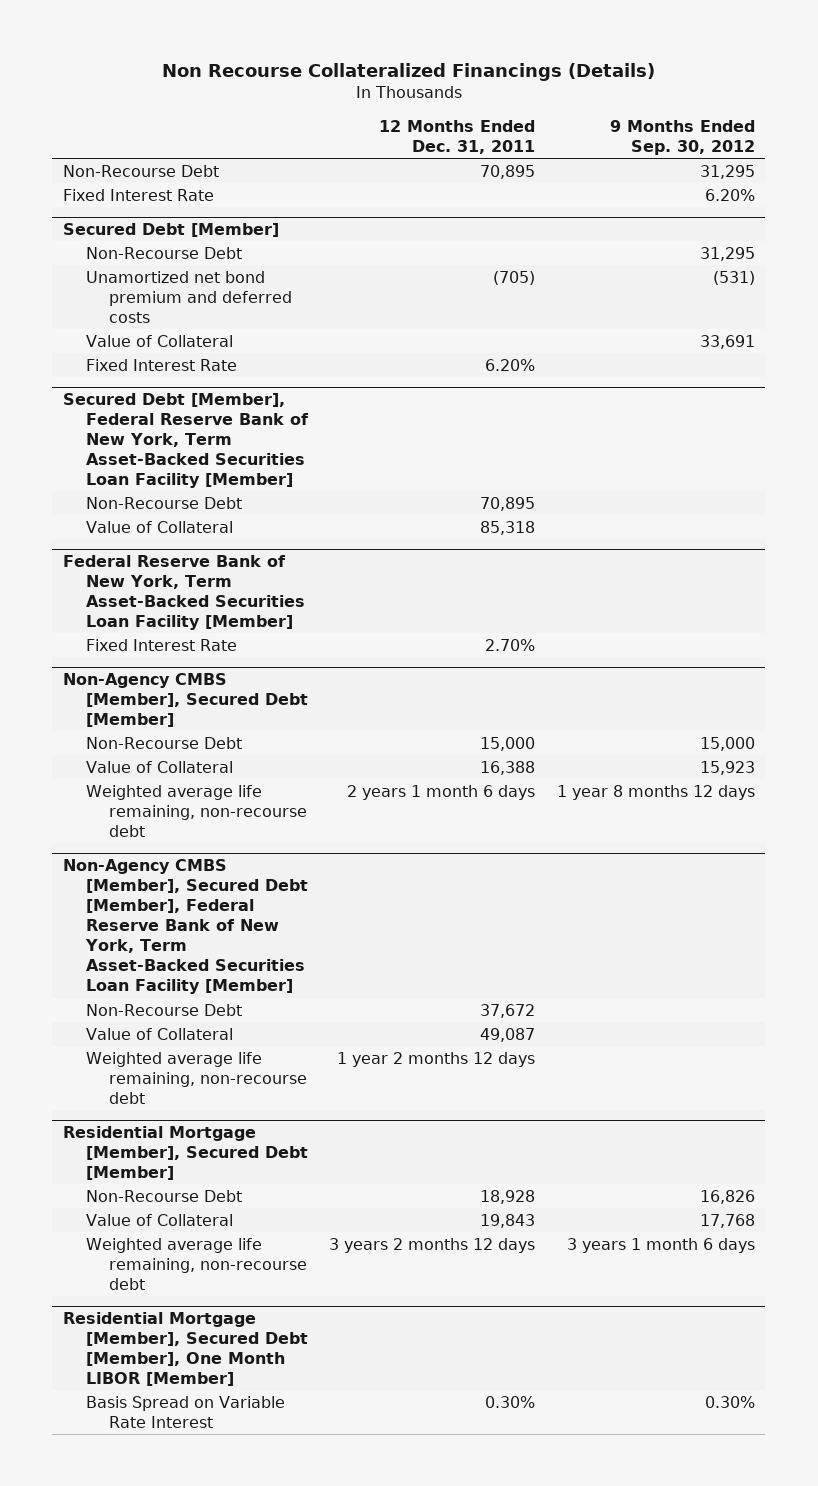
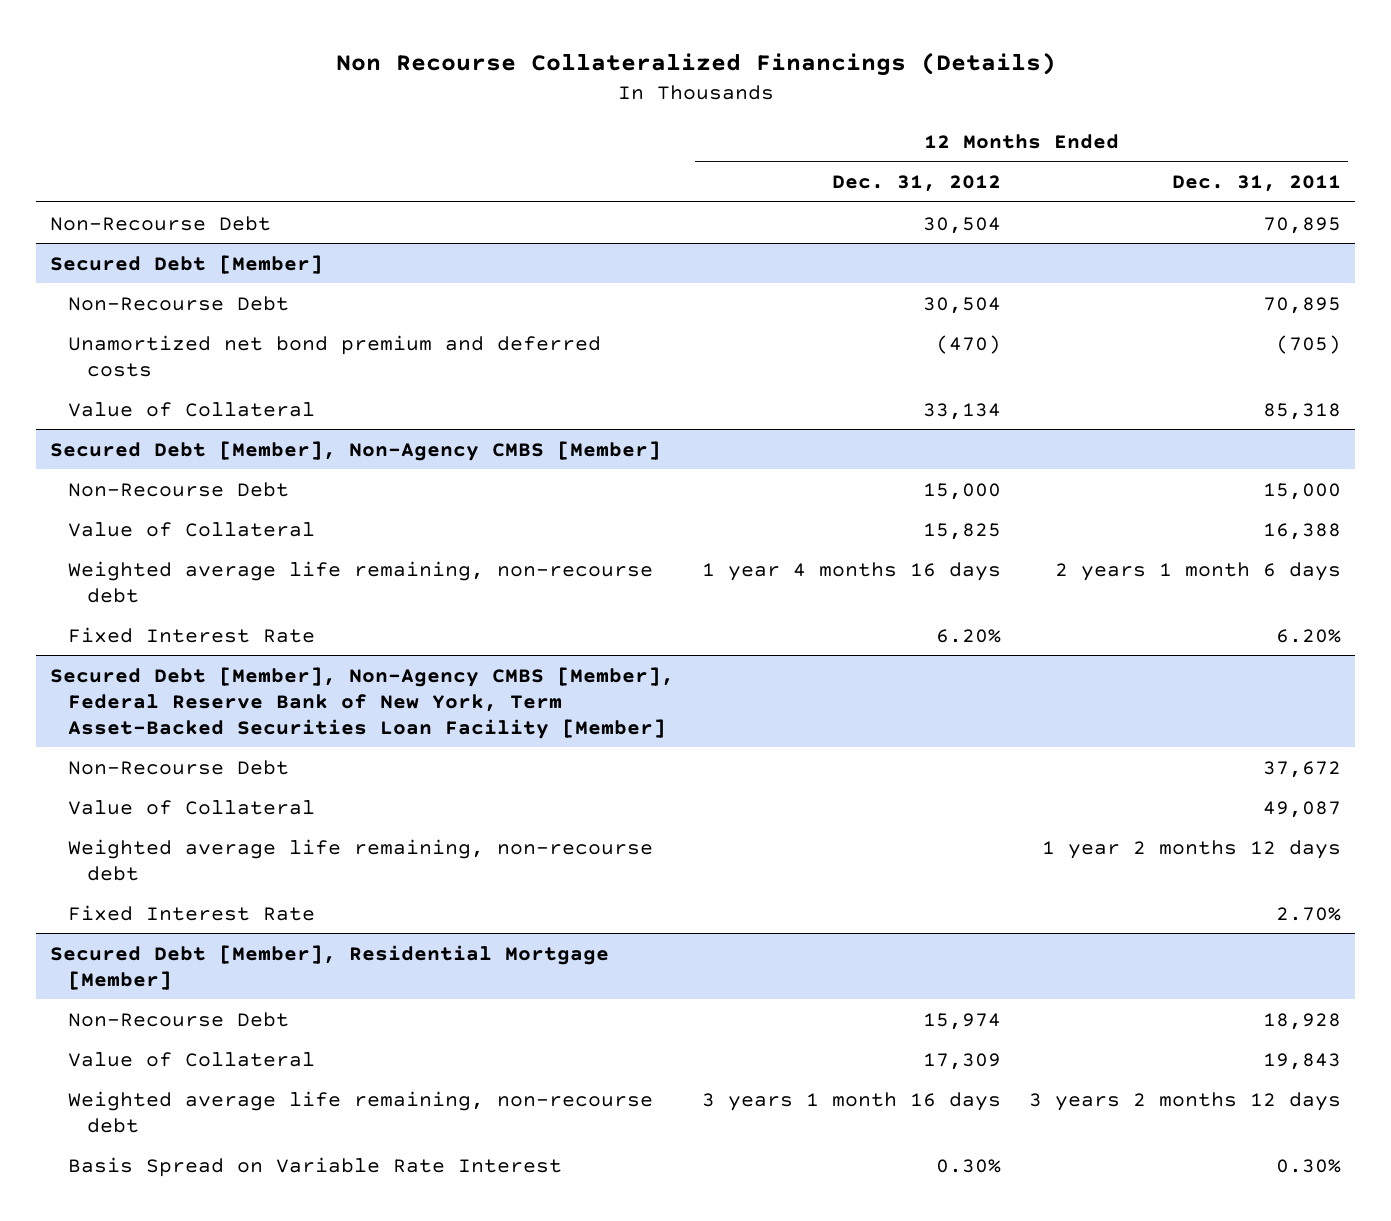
- | 12 Months Ended Dec. 31, 2011 | 9 Months Ended Sep. 30, 2012
+ | 12 Months Ended Dec. 31, 2012 | 12 Months Ended Dec. 31, 2011
- Fixed Interest Rate | | 6.20%
@ Secured Debt [Member]
- Non-Recourse Debt | | 31,295
- Value of Collateral | | 33,691
- Fixed Interest Rate | 6.20% |
- Secured Debt [Member], Federal Reserve Bank of New York, Term Asset-Backed Securities Loan Facility [Member]
@ Secured Debt [Member]
moved down: Unamortized net bond premium and deferred costs | (470) | (705)
- Federal Reserve Bank of New York, Term Asset-Backed Securities Loan Facility [Member]
- Fixed Interest Rate | 2.70% |
- Non-Agency CMBS [Member], Secured Debt [Member]
+ Secured Debt [Member], Non-Agency CMBS [Member]
- Non-Agency CMBS [Member], Secured Debt [Member], Federal Reserve Bank of New York, Term Asset-Backed Securities Loan Facility [Member]
+ Fixed Interest Rate | 6.20% | 6.20%
+ Secured Debt [Member], Non-Agency CMBS [Member], Federal Reserve Bank of New York, Term Asset-Backed Securities Loan Facility [Member]
- Residential Mortgage [Member], Secured Debt [Member]
+ Fixed Interest Rate | | 2.70%
+ Secured Debt [Member], Residential Mortgage [Member]
- Residential Mortgage [Member], Secured Debt [Member], One Month LIBOR [Member]

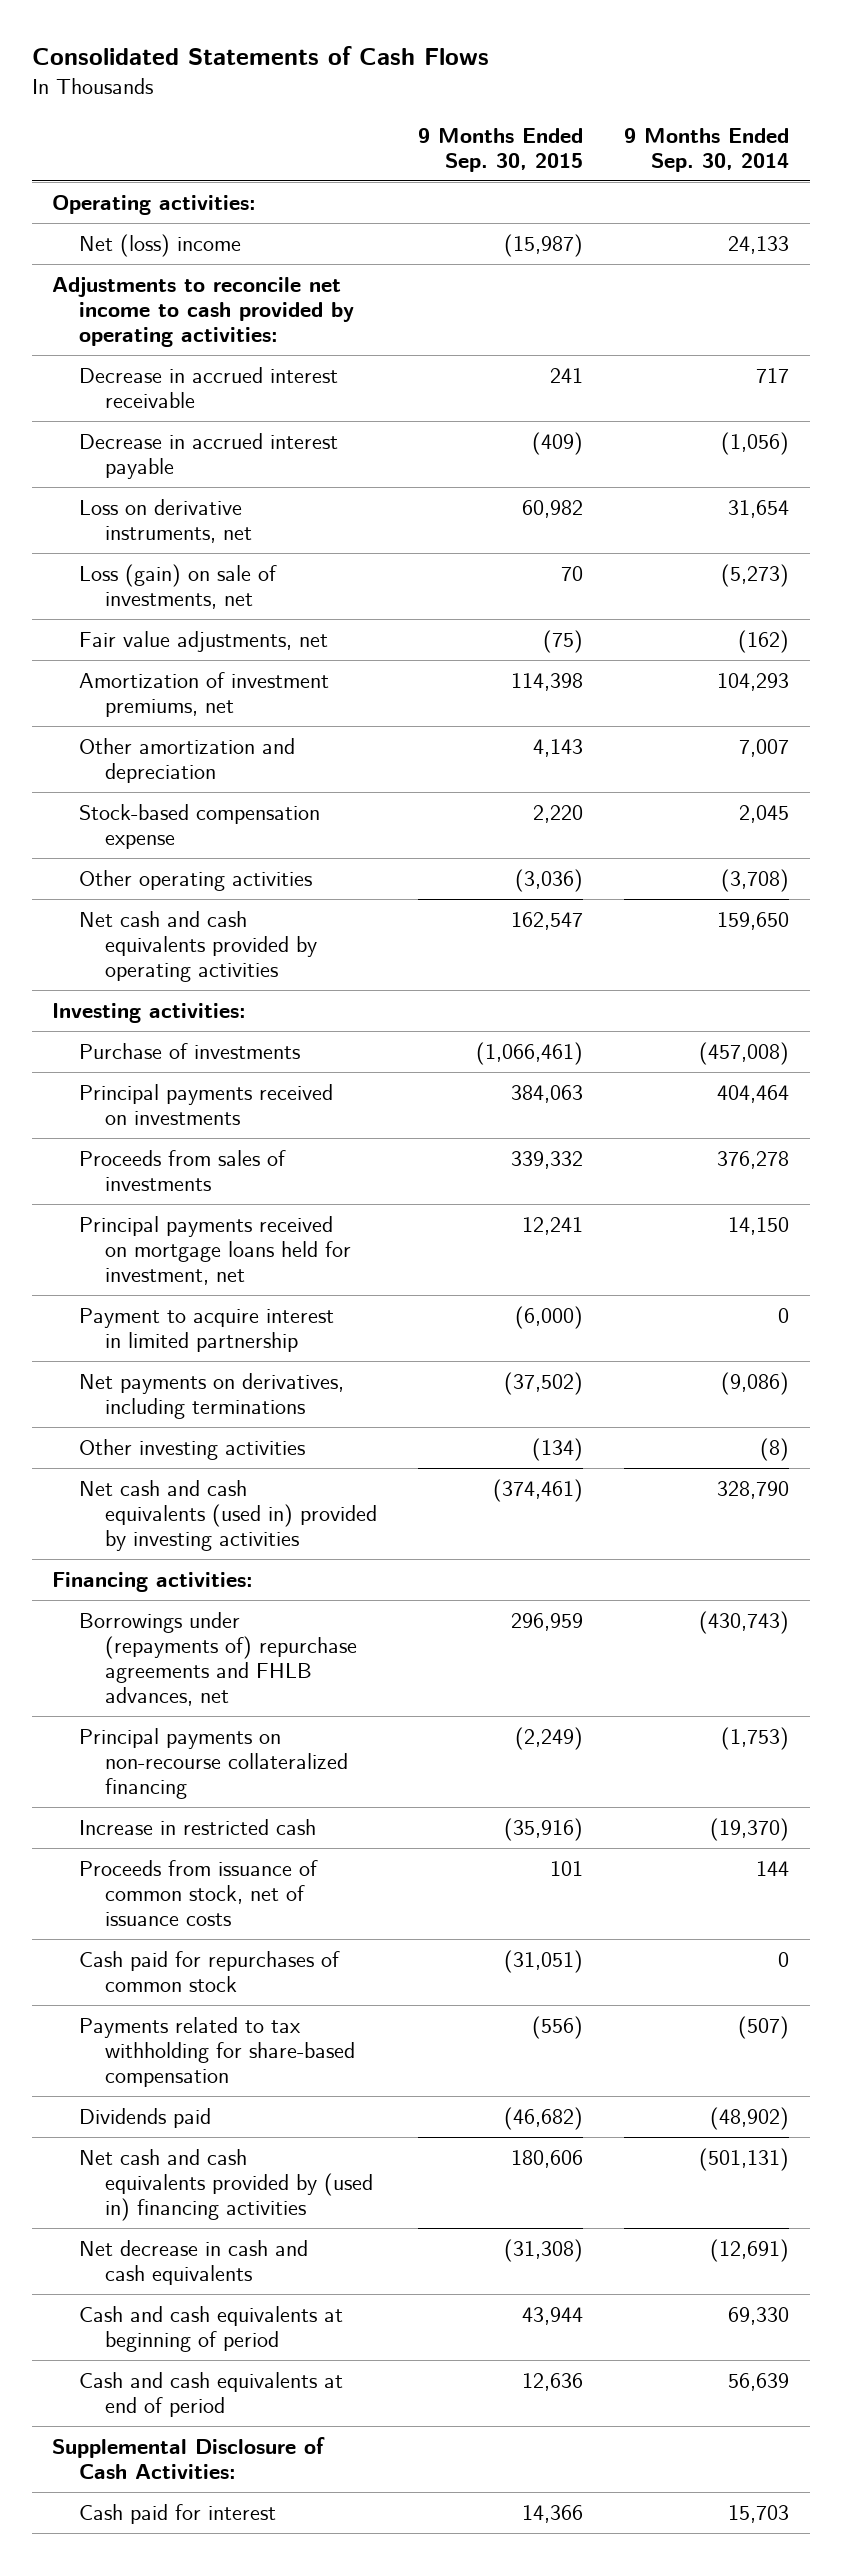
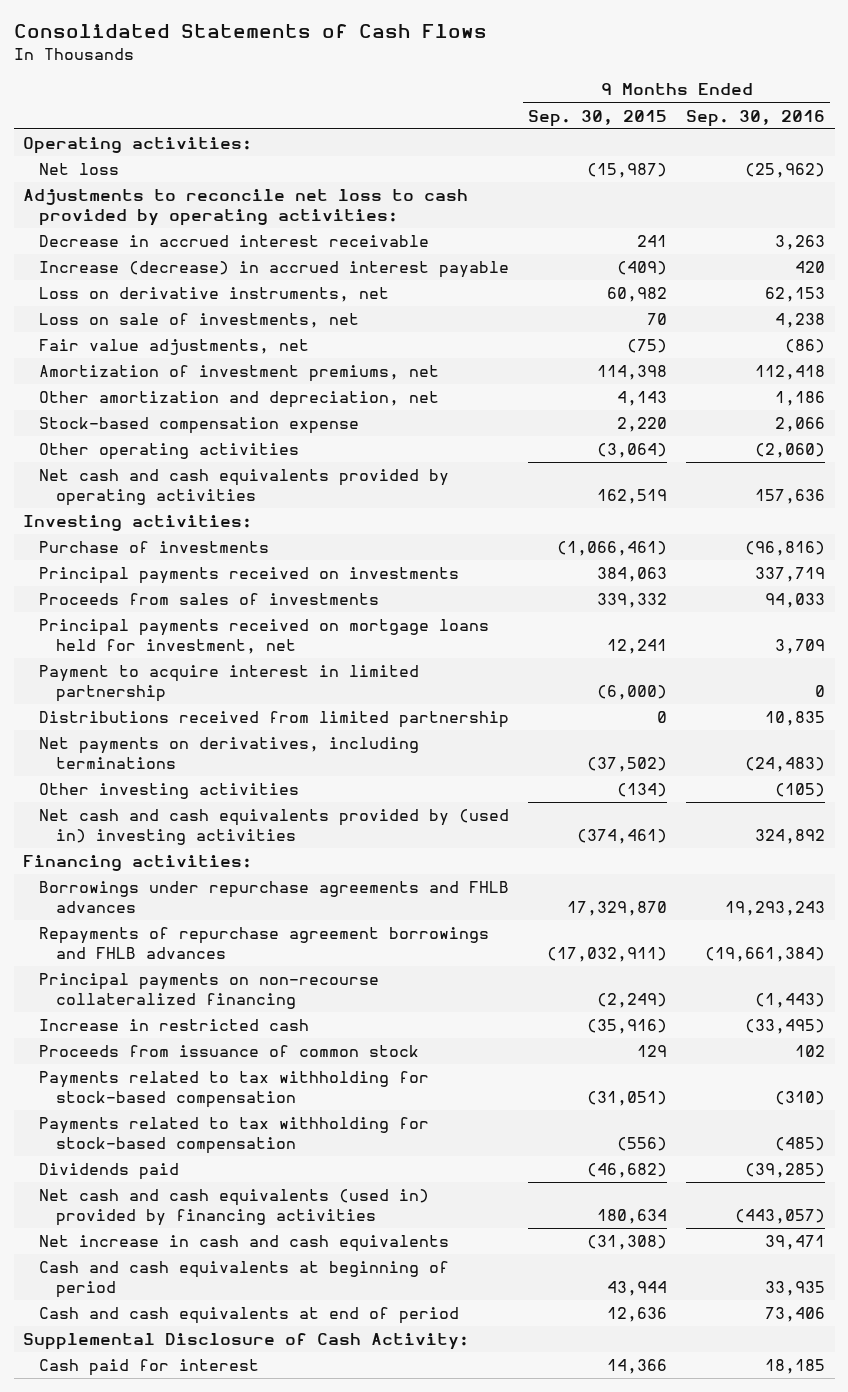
- | 9 Months Ended Sep. 30, 2015 | 9 Months Ended Sep. 30, 2014
+ | 9 Months Ended Sep. 30, 2015 | 9 Months Ended Sep. 30, 2016
- Net (loss) income | (15,987) | 24,133
- Adjustments to reconcile net income to cash provided by operating activities:
+ Net loss | (15,987) | (25,962)
+ Adjustments to reconcile net loss to cash provided by operating activities:
- Decrease in accrued interest payable | (409) | (1,056)
+ Increase (decrease) in accrued interest payable | (409) | 420
- Loss (gain) on sale of investments, net | 70 | (5,273)
+ Loss on sale of investments, net | 70 | 4,238
- Other amortization and depreciation | 4,143 | 7,007
+ Other amortization and depreciation, net | 4,143 | 1,186
- Other operating activities | (3,036) | (3,708)
- Net cash and cash equivalents provided by operating activities | 162,547 | 159,650
+ Other operating activities | (3,064) | (2,060)
+ Net cash and cash equivalents provided by operating activities | 162,519 | 157,636
+ Distributions received from limited partnership | 0 | 10,835
- Net cash and cash equivalents (used in) provided by investing activities | (374,461) | 328,790
+ Net cash and cash equivalents provided by (used in) investing activities | (374,461) | 324,892
- Borrowings under (repayments of) repurchase agreements and FHLB advances, net | 296,959 | (430,743)
+ Borrowings under repurchase agreements and FHLB advances | 17,329,870 | 19,293,243
+ Repayments of repurchase agreement borrowings and FHLB advances | (17,032,911) | (19,661,384)
- Proceeds from issuance of common stock, net of issuance costs | 101 | 144
- Cash paid for repurchases of common stock | (31,051) | 0
- Payments related to tax withholding for share-based compensation | (556) | (507)
+ Proceeds from issuance of common stock | 129 | 102
+ Payments related to tax withholding for stock-based compensation | (31,051) | (310)
+ Payments related to tax withholding for stock-based compensation | (556) | (485)
- Net cash and cash equivalents provided by (used in) financing activities | 180,606 | (501,131)
- Net decrease in cash and cash equivalents | (31,308) | (12,691)
+ Net cash and cash equivalents (used in) provided by financing activities | 180,634 | (443,057)
+ Net increase in cash and cash equivalents | (31,308) | 39,471
- Supplemental Disclosure of Cash Activities:
+ Supplemental Disclosure of Cash Activity:

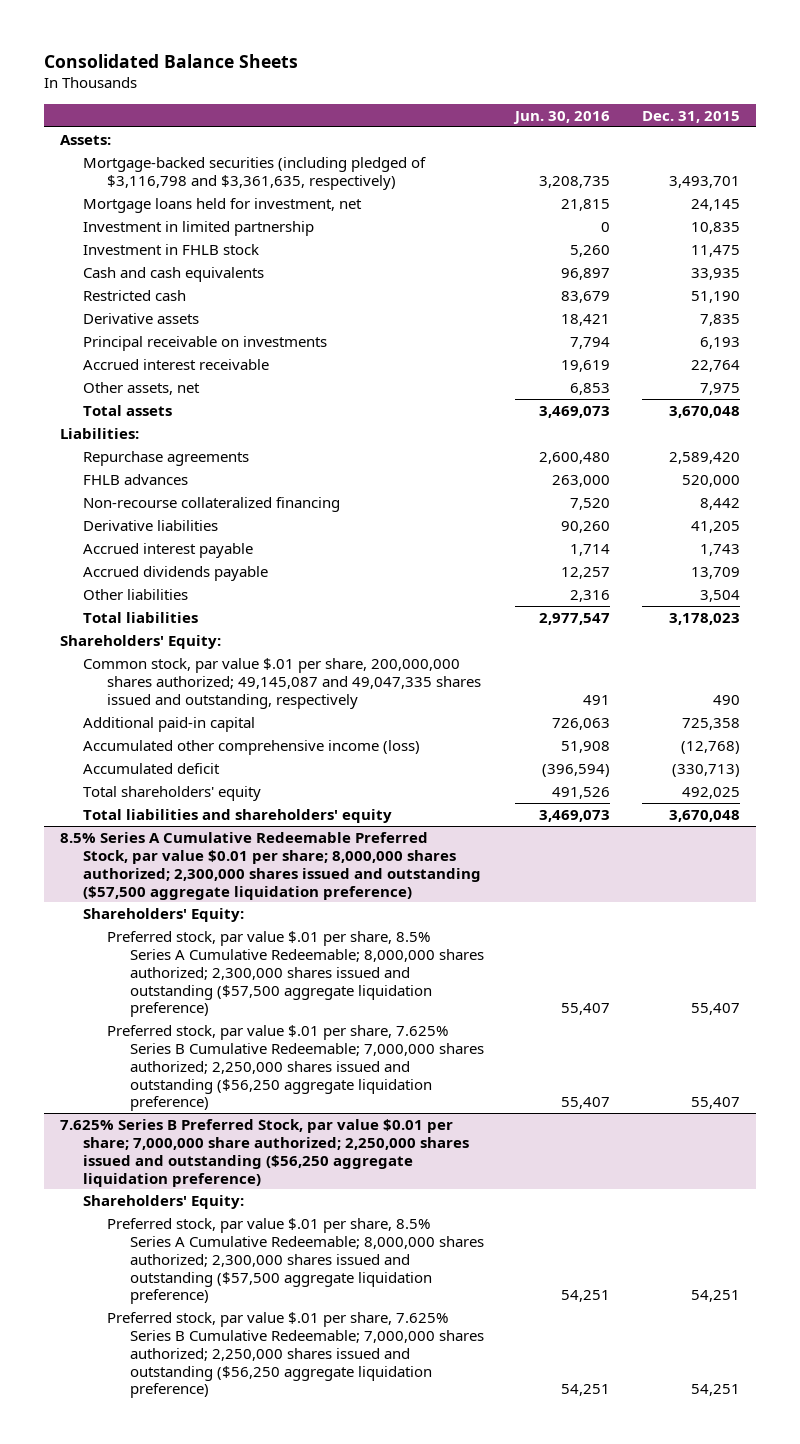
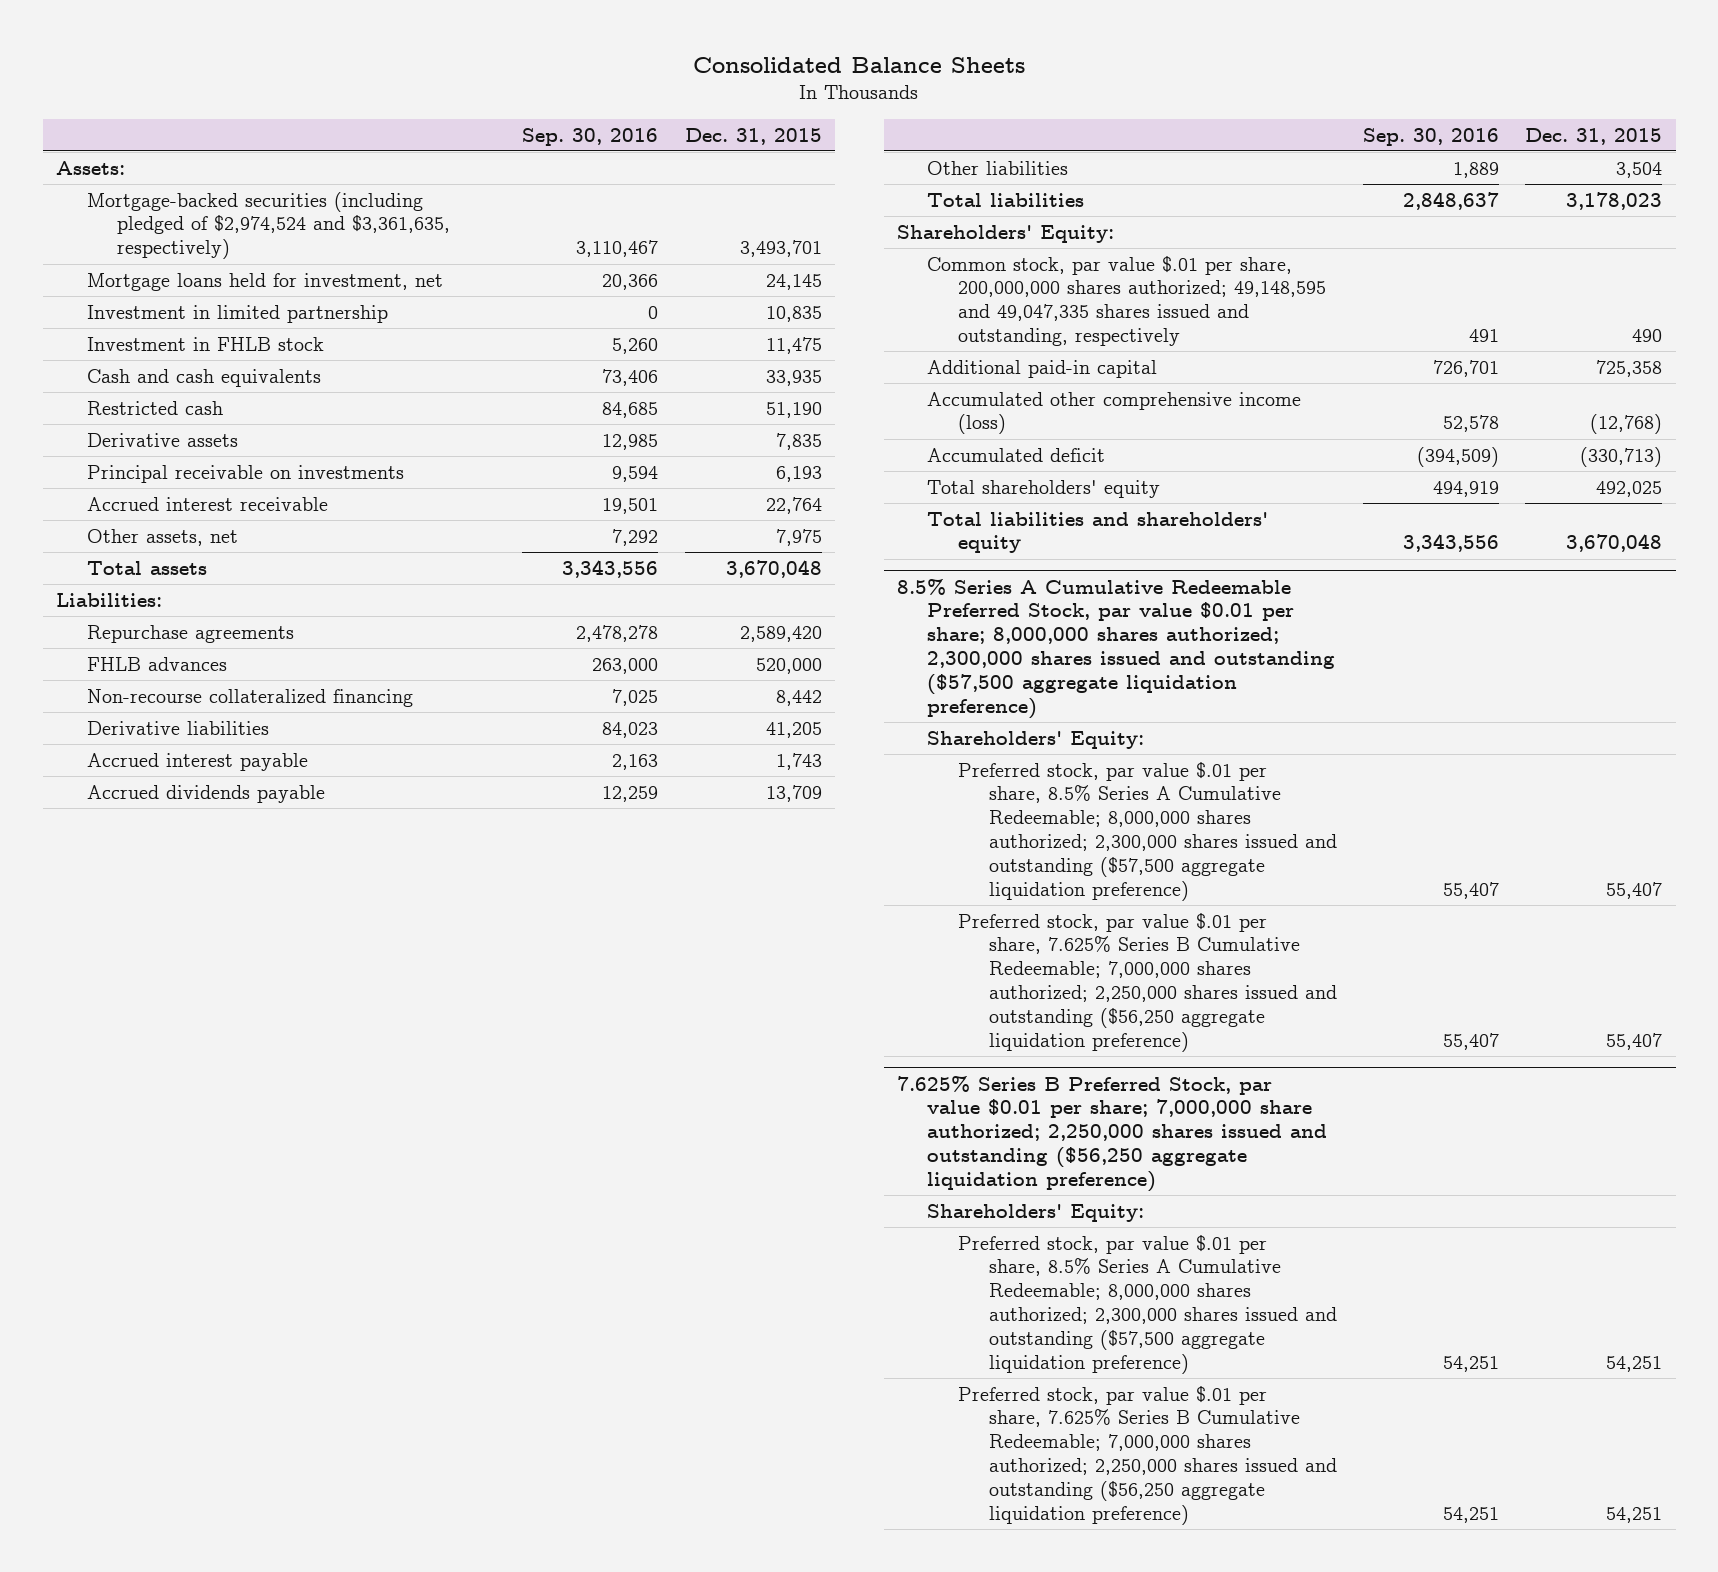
- | Jun. 30, 2016 | Dec. 31, 2015
+ | Sep. 30, 2016 | Dec. 31, 2015
- Mortgage-backed securities (including pledged of $3,116,798 and $3,361,635, respectively) | 3,208,735 | 3,493,701
+ Mortgage-backed securities (including pledged of $2,974,524 and $3,361,635, respectively) | 3,110,467 | 3,493,701
- Common stock, par value $.01 per share, 200,000,000 shares authorized; 49,145,087 and 49,047,335 shares issued and outstanding, respectively | 491 | 490
+ Common stock, par value $.01 per share, 200,000,000 shares authorized; 49,148,595 and 49,047,335 shares issued and outstanding, respectively | 491 | 490

